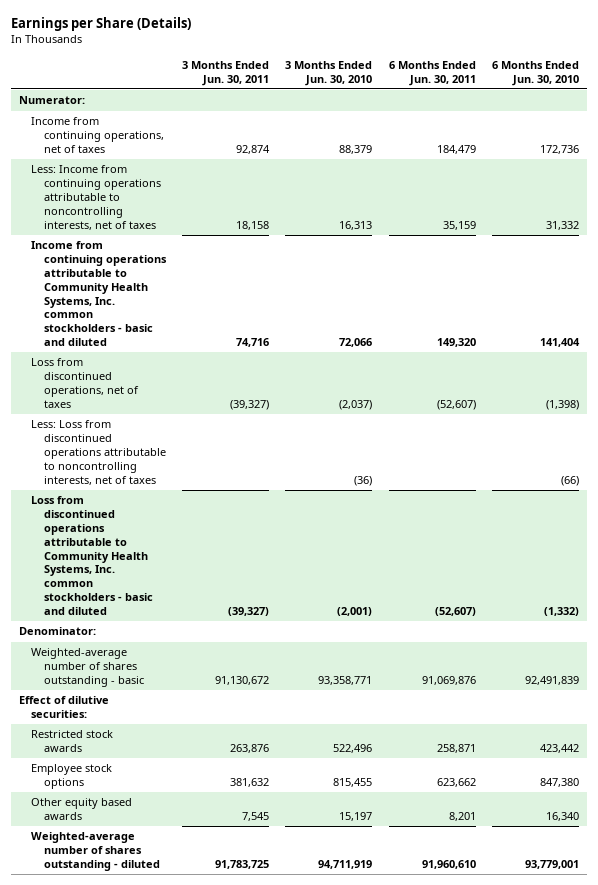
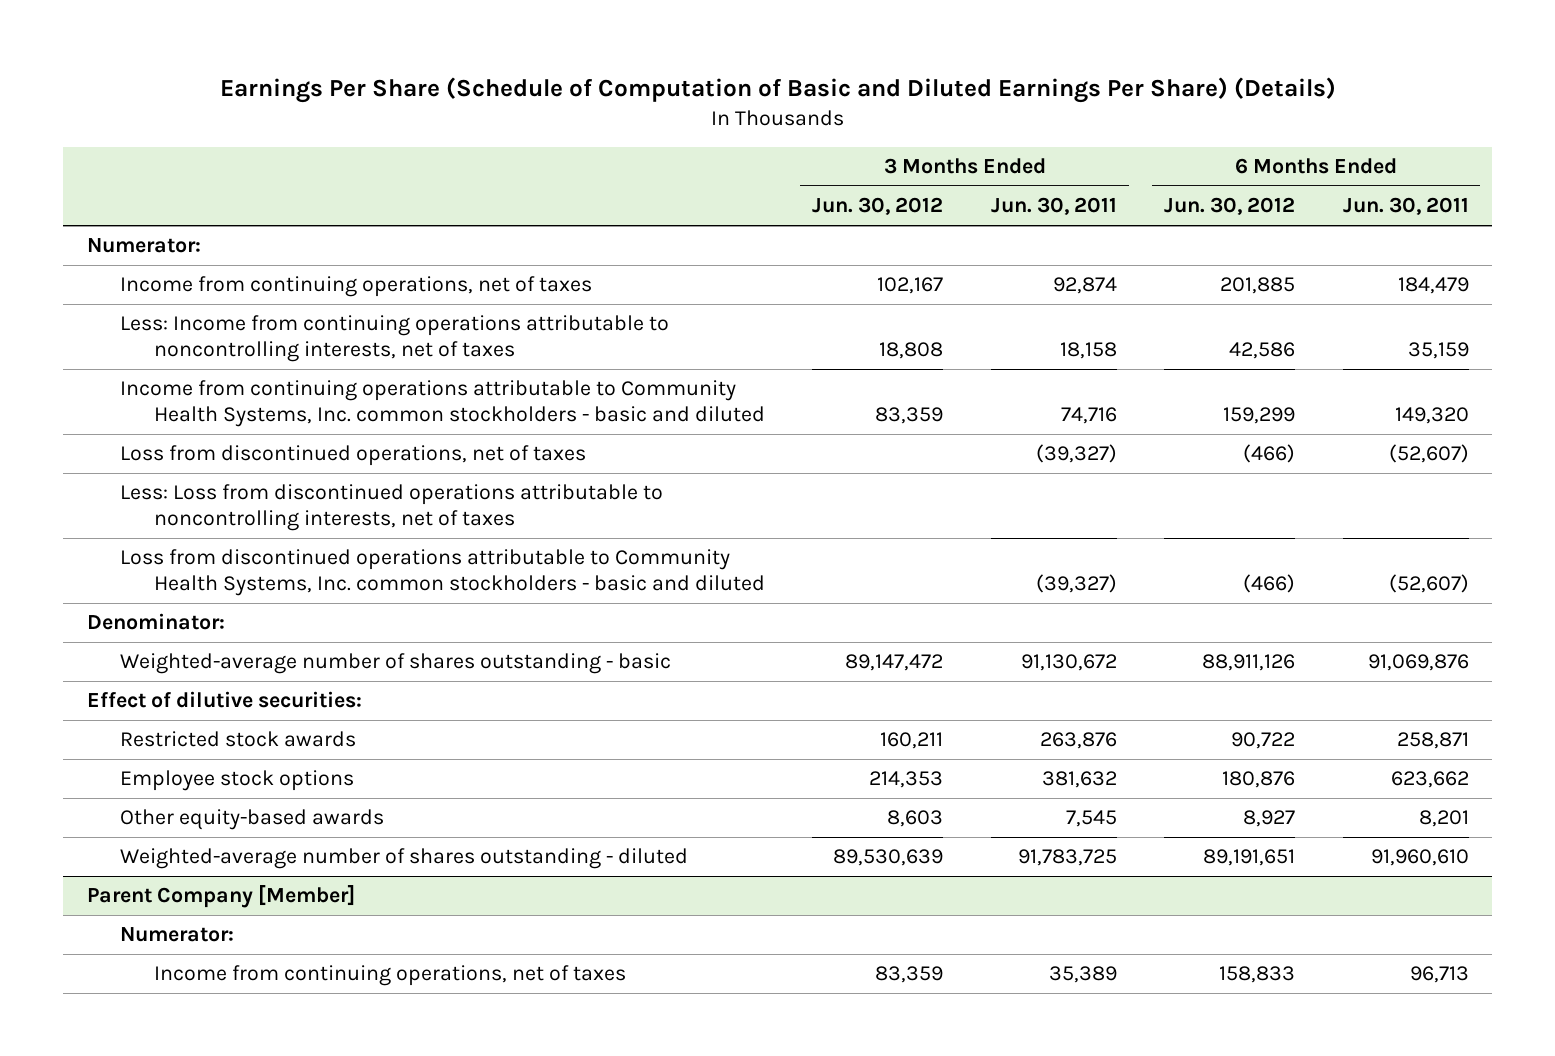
- Earnings per Share (Details)
+ Earnings Per Share (Schedule of Computation of Basic and Diluted Earnings Per Share) (Details)
- | 3 Months Ended Jun. 30, 2011 | 3 Months Ended Jun. 30, 2010 | 6 Months Ended Jun. 30, 2011 | 6 Months Ended Jun. 30, 2010
+ | 3 Months Ended Jun. 30, 2012 | 3 Months Ended Jun. 30, 2011 | 6 Months Ended Jun. 30, 2012 | 6 Months Ended Jun. 30, 2011
- Other equity based awards | 7,545 | 15,197 | 8,201 | 16,340
+ Other equity-based awards | 8,603 | 7,545 | 8,927 | 8,201
+ Parent Company [Member]
+ Numerator:
+ Income from continuing operations, net of taxes | 83,359 | 35,389 | 158,833 | 96,713

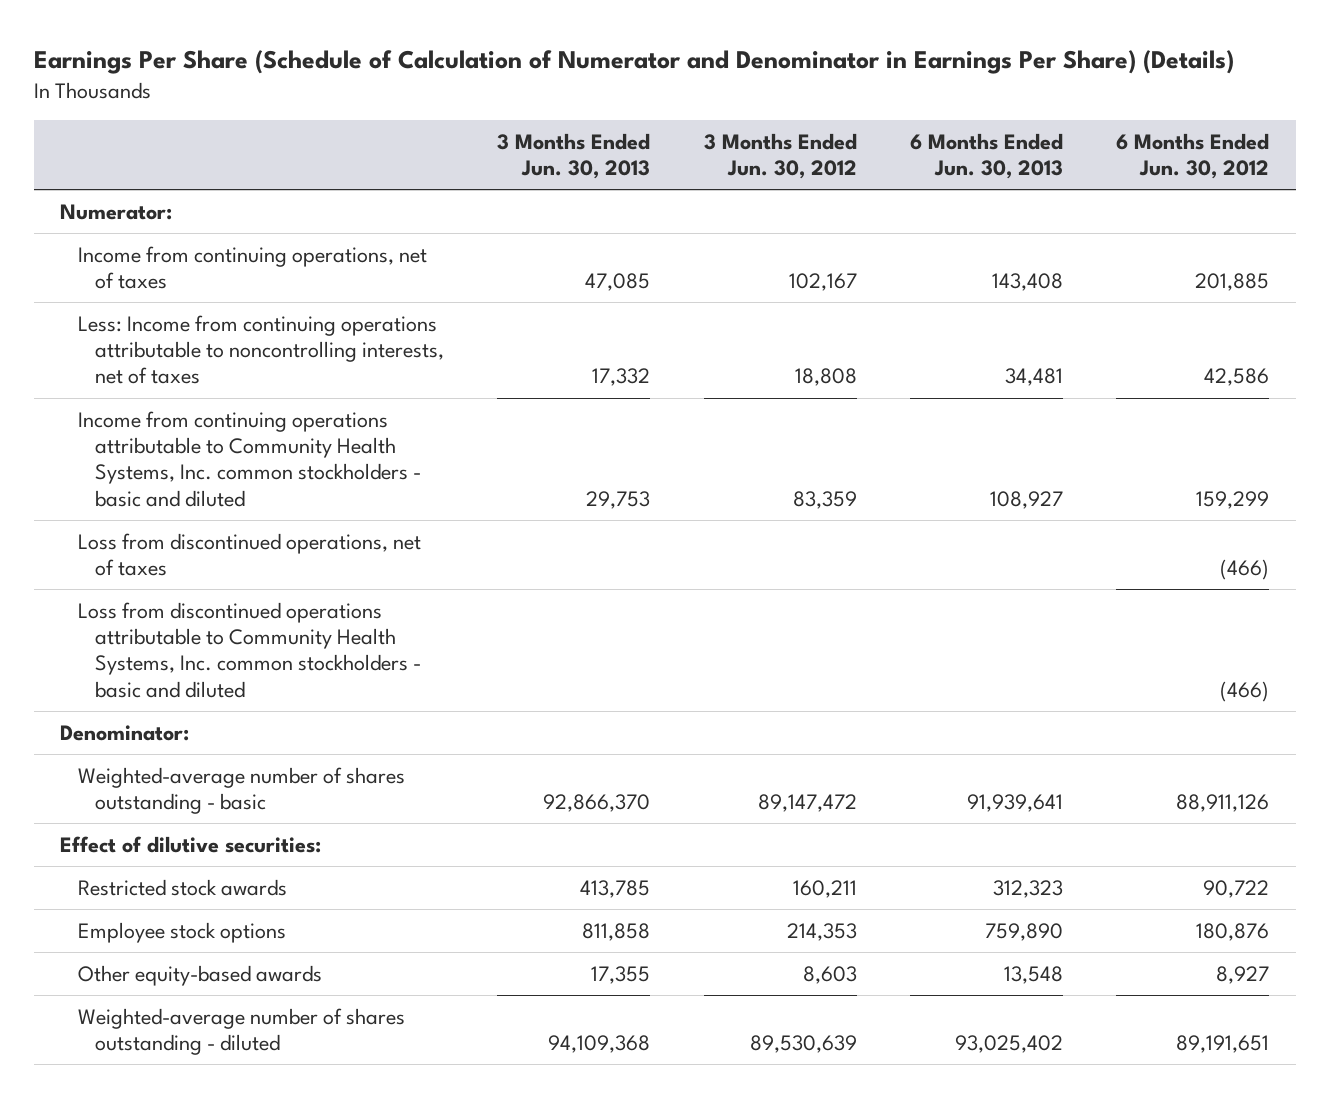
- Earnings Per Share (Schedule of Computation of Basic and Diluted Earnings Per Share) (Details)
+ Earnings Per Share (Schedule of Calculation of Numerator and Denominator in Earnings Per Share) (Details)
- | 3 Months Ended Jun. 30, 2012 | 3 Months Ended Jun. 30, 2011 | 6 Months Ended Jun. 30, 2012 | 6 Months Ended Jun. 30, 2011
+ | 3 Months Ended Jun. 30, 2013 | 3 Months Ended Jun. 30, 2012 | 6 Months Ended Jun. 30, 2013 | 6 Months Ended Jun. 30, 2012
- Less: Loss from discontinued operations attributable to noncontrolling interests, net of taxes
- Parent Company [Member]
- Numerator:
- Income from continuing operations, net of taxes | 83,359 | 35,389 | 158,833 | 96,713

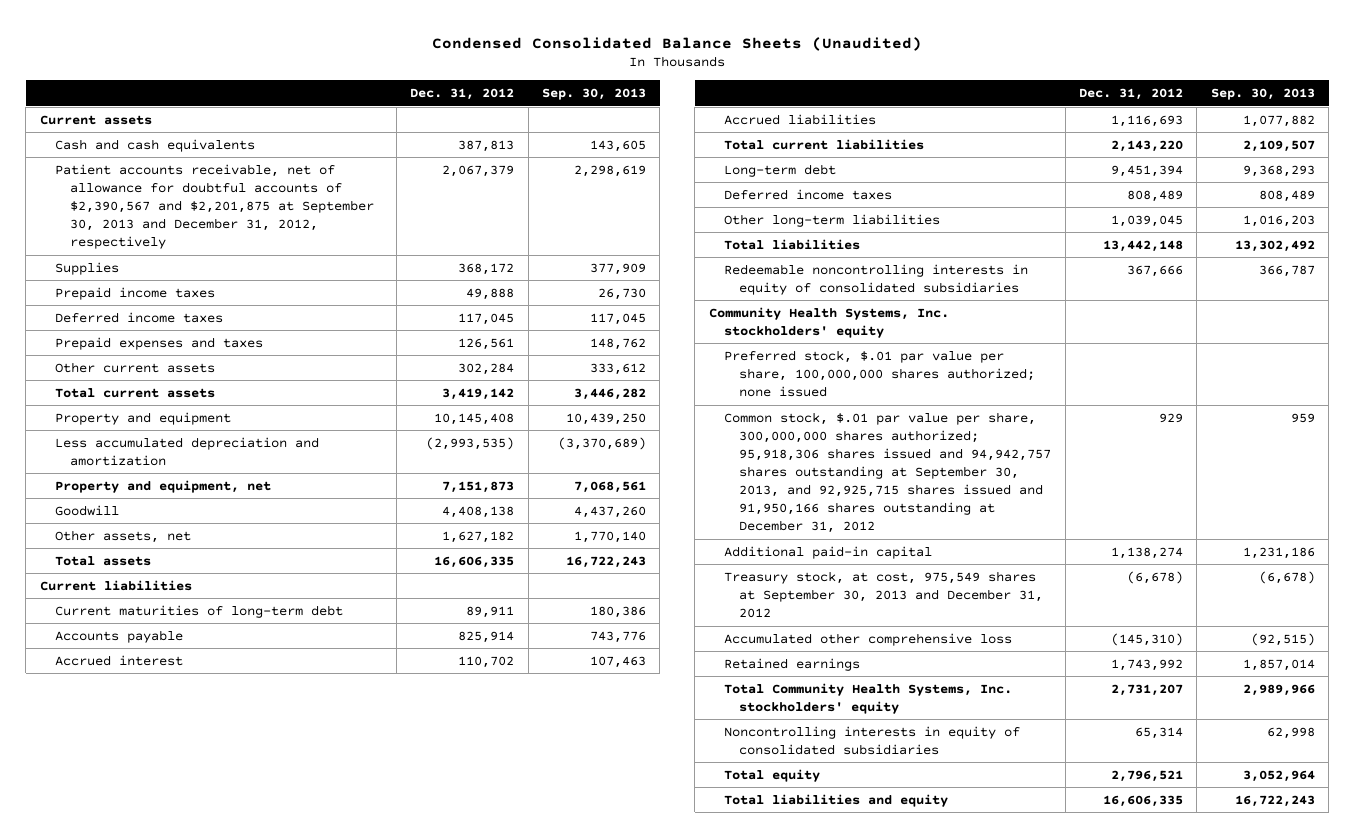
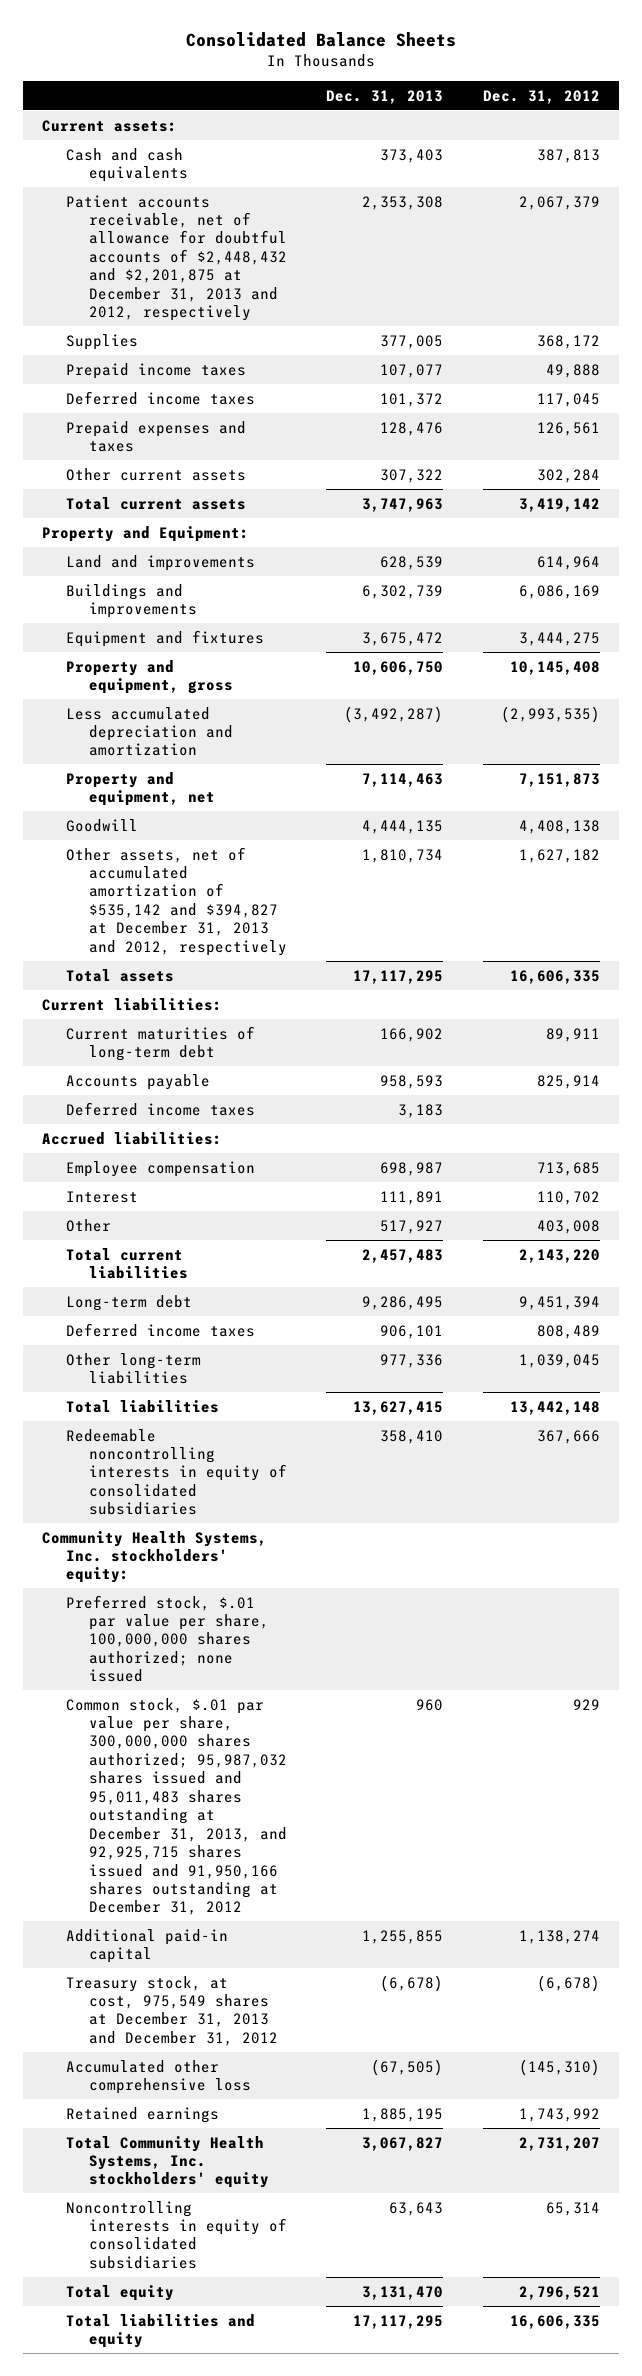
- Condensed Consolidated Balance Sheets (Unaudited)
+ Consolidated Balance Sheets
- | Dec. 31, 2012 | Sep. 30, 2013
+ | Dec. 31, 2013 | Dec. 31, 2012
- Current assets
+ Current assets:
- Patient accounts receivable, net of allowance for doubtful accounts of $2,390,567 and $2,201,875 at September 30, 2013 and December 31, 2012, respectively | 2,067,379 | 2,298,619
+ Patient accounts receivable, net of allowance for doubtful accounts of $2,448,432 and $2,201,875 at December 31, 2013 and 2012, respectively | 2,353,308 | 2,067,379
- Property and equipment | 10,145,408 | 10,439,250
+ Property and Equipment:
+ Land and improvements | 628,539 | 614,964
+ Buildings and improvements | 6,302,739 | 6,086,169
+ Equipment and fixtures | 3,675,472 | 3,444,275
+ Property and equipment, gross | 10,606,750 | 10,145,408
- Other assets, net | 1,627,182 | 1,770,140
+ Other assets, net of accumulated amortization of $535,142 and $394,827 at December 31, 2013 and 2012, respectively | 1,810,734 | 1,627,182
- Current liabilities
+ Current liabilities:
- Accrued interest | 110,702 | 107,463
- Accrued liabilities | 1,116,693 | 1,077,882
+ Deferred income taxes | 3,183 |
+ Accrued liabilities:
+ Employee compensation | 698,987 | 713,685
+ Interest | 111,891 | 110,702
+ Other | 517,927 | 403,008
- Community Health Systems, Inc. stockholders' equity
+ Community Health Systems, Inc. stockholders' equity:
- Common stock, $.01 par value per share, 300,000,000 shares authorized; 95,918,306 shares issued and 94,942,757 shares outstanding at September 30, 2013, and 92,925,715 shares issued and 91,950,166 shares outstanding at December 31, 2012 | 929 | 959
+ Common stock, $.01 par value per share, 300,000,000 shares authorized; 95,987,032 shares issued and 95,011,483 shares outstanding at December 31, 2013, and 92,925,715 shares issued and 91,950,166 shares outstanding at December 31, 2012 | 960 | 929
- Treasury stock, at cost, 975,549 shares at September 30, 2013 and December 31, 2012 | (6,678) | (6,678)
+ Treasury stock, at cost, 975,549 shares at December 31, 2013 and December 31, 2012 | (6,678) | (6,678)

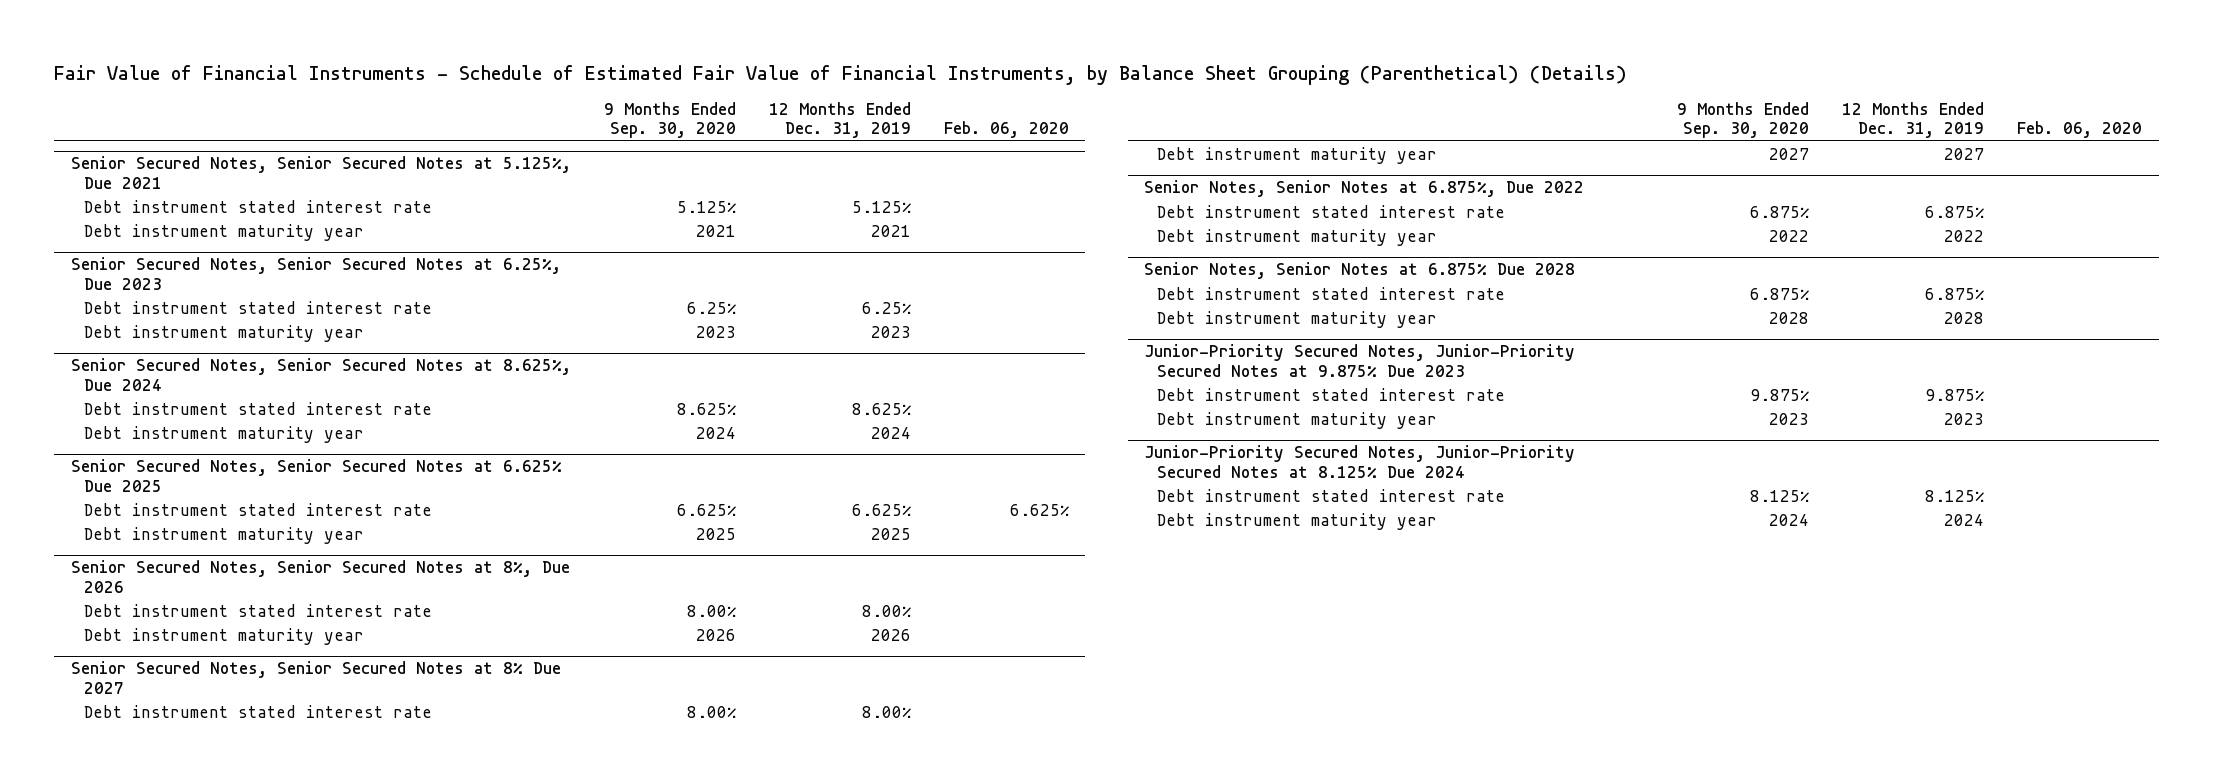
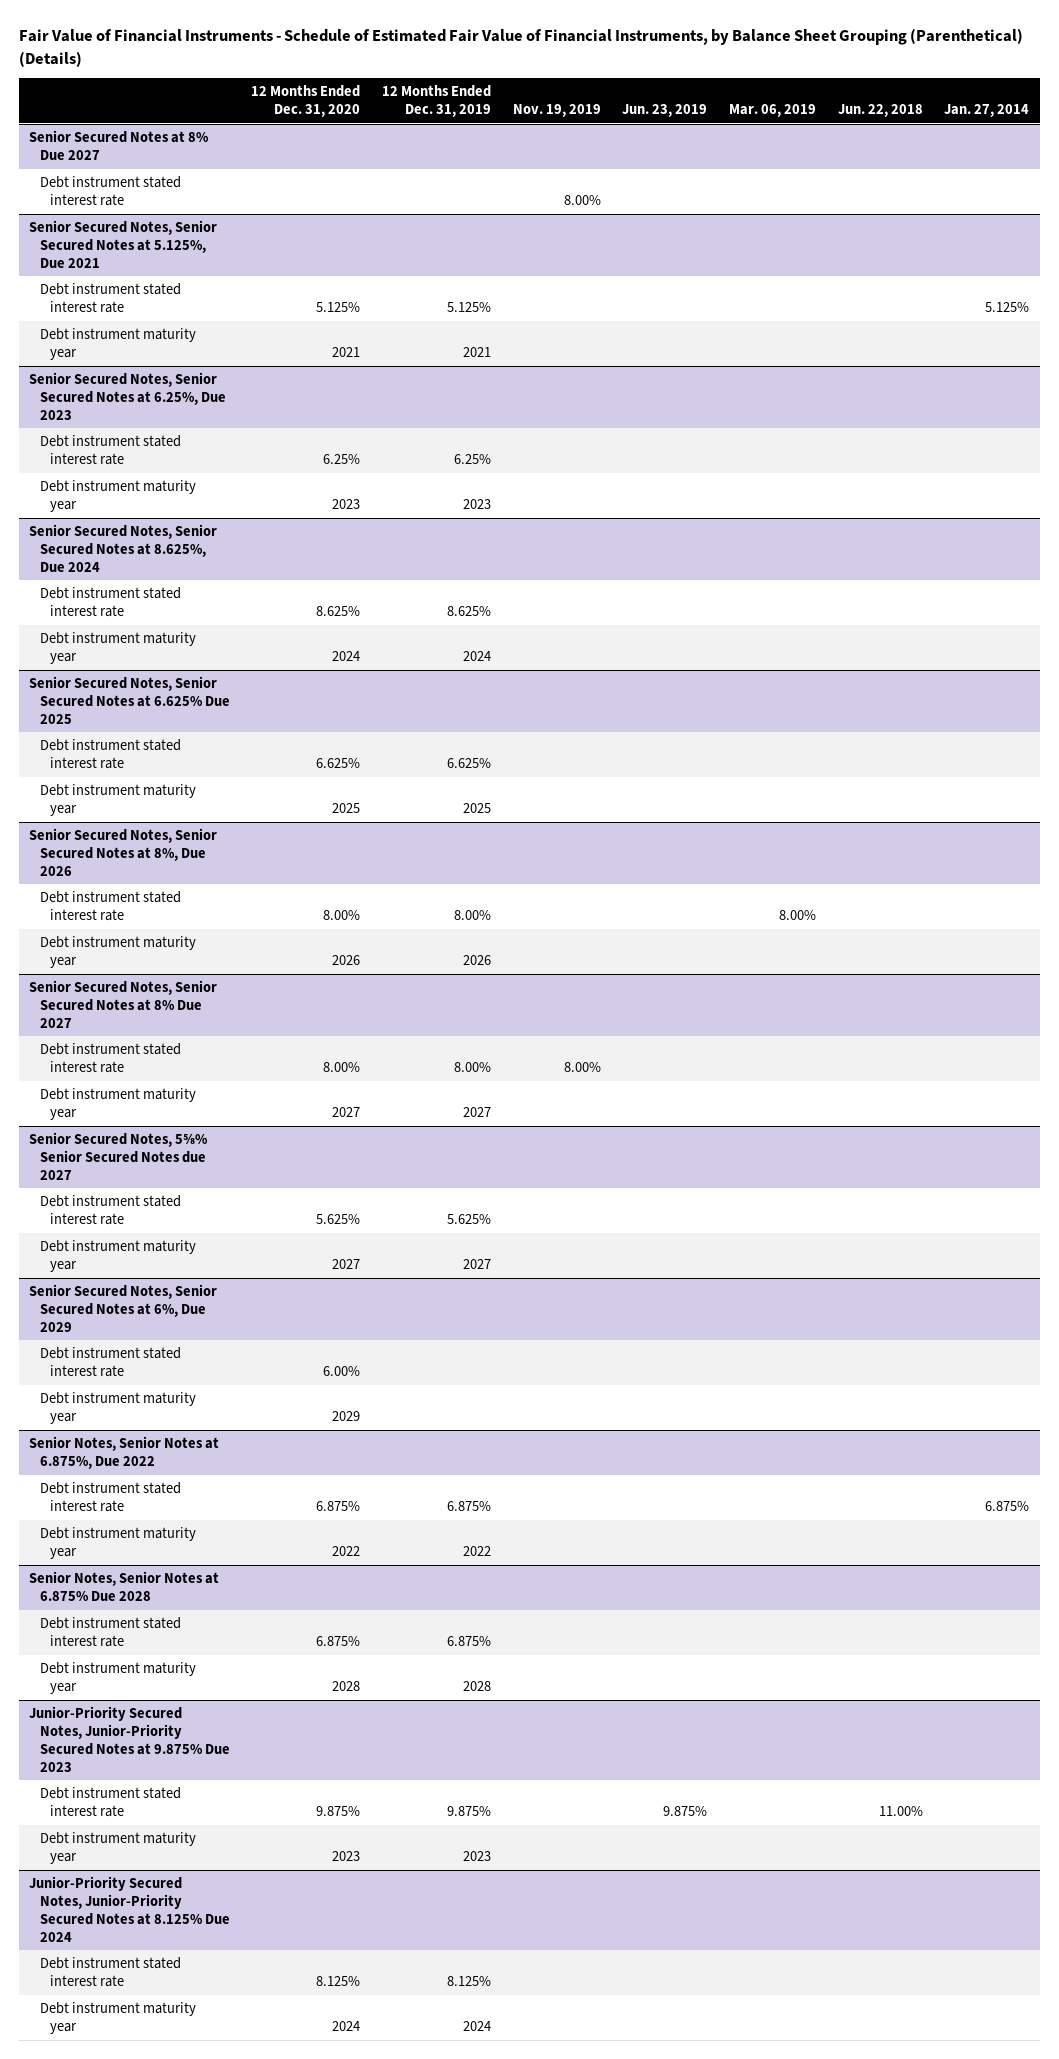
- | 9 Months Ended Sep. 30, 2020 | 12 Months Ended Dec. 31, 2019 | Feb. 06, 2020
+ | 12 Months Ended Dec. 31, 2020 | 12 Months Ended Dec. 31, 2019 | Nov. 19, 2019 | Jun. 23, 2019 | Mar. 06, 2019 | Jun. 22, 2018 | Jan. 27, 2014
+ Senior Secured Notes at 8% Due 2027
+ Debt instrument stated interest rate | | | 8.00% | | | |
+ Senior Secured Notes, 5⅝% Senior Secured Notes due 2027
+ Debt instrument stated interest rate | 5.625% | 5.625% | | | | |
+ Debt instrument maturity year | 2027 | 2027 | | | | |
+ Senior Secured Notes, Senior Secured Notes at 6%, Due 2029
+ Debt instrument stated interest rate | 6.00% | | | | | |
+ Debt instrument maturity year | 2029 | | | | | |

